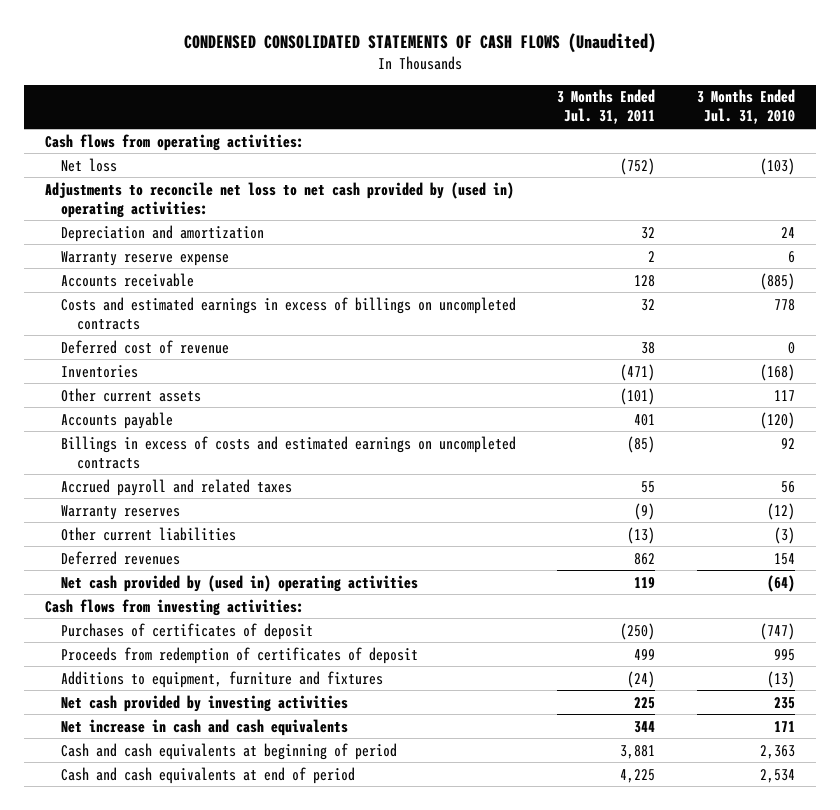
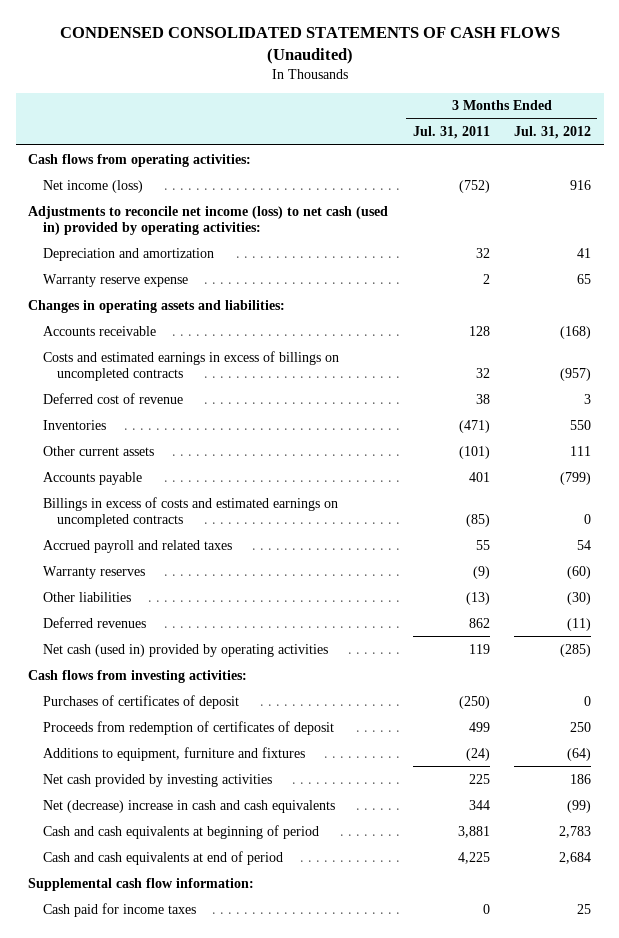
- | 3 Months Ended Jul. 31, 2011 | 3 Months Ended Jul. 31, 2010
+ | 3 Months Ended Jul. 31, 2011 | 3 Months Ended Jul. 31, 2012
- Net loss | (752) | (103)
- Adjustments to reconcile net loss to net cash provided by (used in) operating activities:
+ Net income (loss) | (752) | 916
+ Adjustments to reconcile net income (loss) to net cash (used in) provided by operating activities:
+ Changes in operating assets and liabilities:
- Other current liabilities | (13) | (3)
+ Other liabilities | (13) | (30)
- Net cash provided by (used in) operating activities | 119 | (64)
+ Net cash (used in) provided by operating activities | 119 | (285)
- Net increase in cash and cash equivalents | 344 | 171
+ Net (decrease) increase in cash and cash equivalents | 344 | (99)
+ Supplemental cash flow information:
+ Cash paid for income taxes | 0 | 25

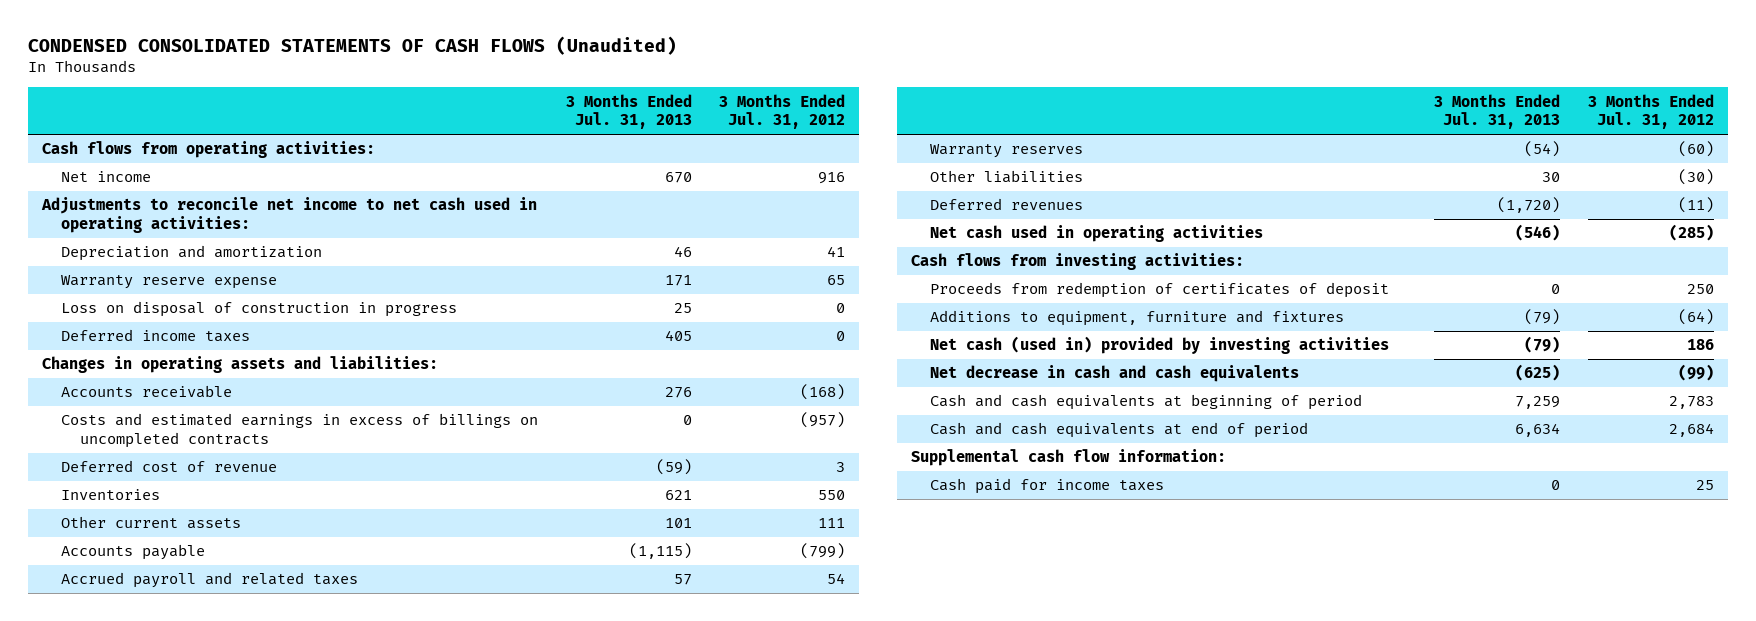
- | 3 Months Ended Jul. 31, 2011 | 3 Months Ended Jul. 31, 2012
+ | 3 Months Ended Jul. 31, 2013 | 3 Months Ended Jul. 31, 2012
- Net income (loss) | (752) | 916
- Adjustments to reconcile net income (loss) to net cash (used in) provided by operating activities:
+ Net income | 670 | 916
+ Adjustments to reconcile net income to net cash used in operating activities:
+ Loss on disposal of construction in progress | 25 | 0
+ Deferred income taxes | 405 | 0
- Billings in excess of costs and estimated earnings on uncompleted contracts | (85) | 0
- Net cash (used in) provided by operating activities | 119 | (285)
+ Net cash used in operating activities | (546) | (285)
- Purchases of certificates of deposit | (250) | 0
- Net cash provided by investing activities | 225 | 186
- Net (decrease) increase in cash and cash equivalents | 344 | (99)
+ Net cash (used in) provided by investing activities | (79) | 186
+ Net decrease in cash and cash equivalents | (625) | (99)

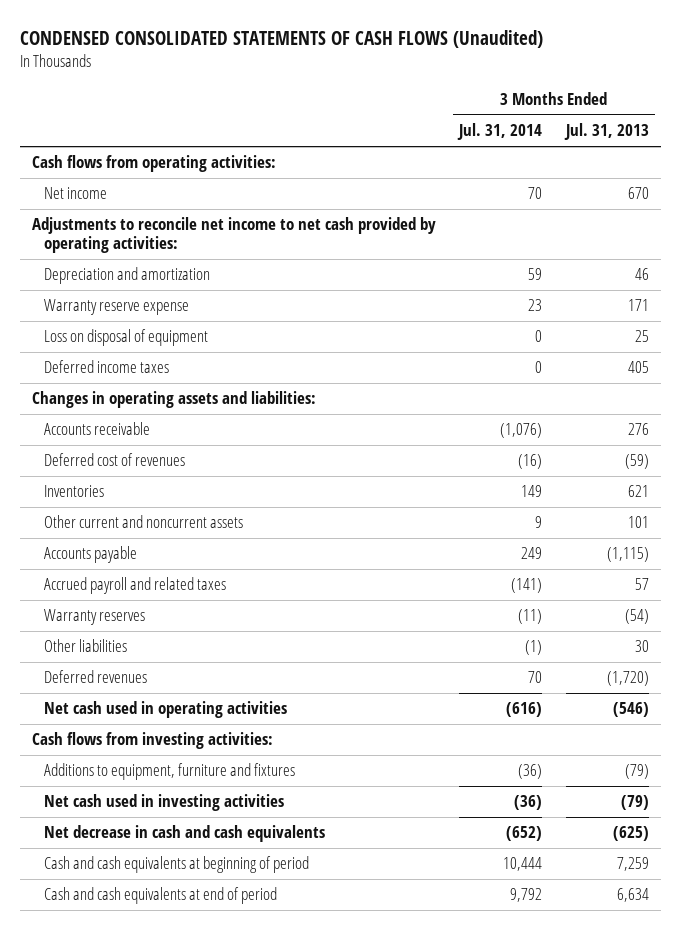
- | 3 Months Ended Jul. 31, 2013 | 3 Months Ended Jul. 31, 2012
+ | 3 Months Ended Jul. 31, 2014 | 3 Months Ended Jul. 31, 2013
- Adjustments to reconcile net income to net cash used in operating activities:
+ Adjustments to reconcile net income to net cash provided by operating activities:
- Loss on disposal of construction in progress | 25 | 0
+ Loss on disposal of equipment | 0 | 25
- Costs and estimated earnings in excess of billings on uncompleted contracts | 0 | (957)
- Deferred cost of revenue | (59) | 3
+ Deferred cost of revenues | (16) | (59)
- Other current assets | 101 | 111
+ Other current and noncurrent assets | 9 | 101
- Proceeds from redemption of certificates of deposit | 0 | 250
- Net cash (used in) provided by investing activities | (79) | 186
+ Net cash used in investing activities | (36) | (79)
- Supplemental cash flow information:
- Cash paid for income taxes | 0 | 25

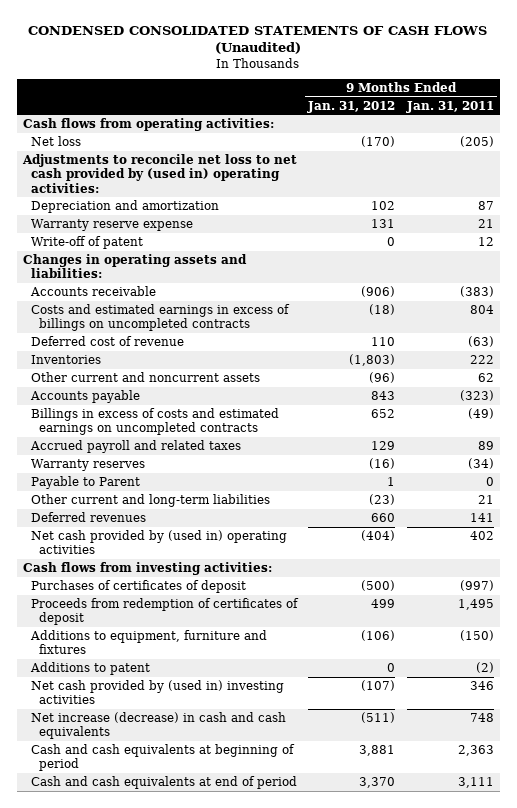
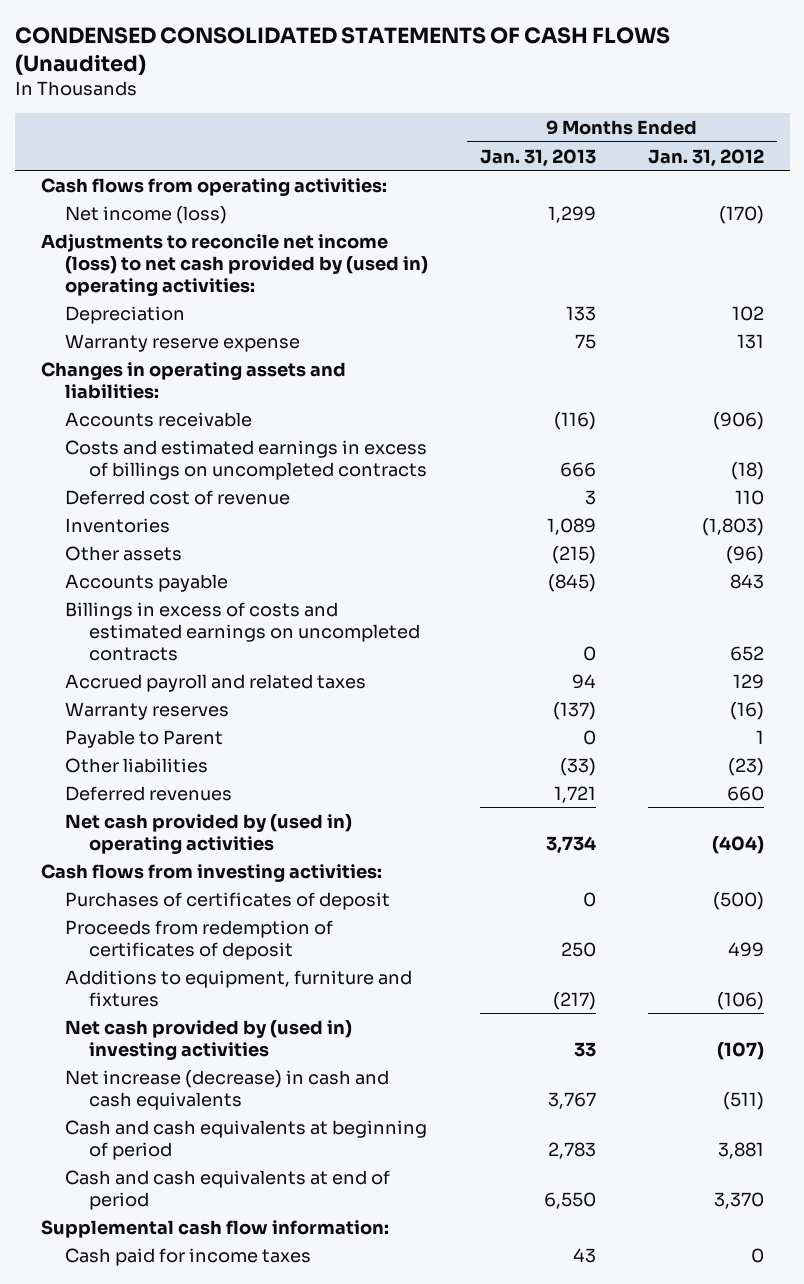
- | 9 Months Ended Jan. 31, 2012 | 9 Months Ended Jan. 31, 2011
+ | 9 Months Ended Jan. 31, 2013 | 9 Months Ended Jan. 31, 2012
- Net loss | (170) | (205)
- Adjustments to reconcile net loss to net cash provided by (used in) operating activities:
- Depreciation and amortization | 102 | 87
+ Net income (loss) | 1,299 | (170)
+ Adjustments to reconcile net income (loss) to net cash provided by (used in) operating activities:
+ Depreciation | 133 | 102
- Write-off of patent | 0 | 12
- Other current and noncurrent assets | (96) | 62
+ Other assets | (215) | (96)
- Other current and long-term liabilities | (23) | 21
+ Other liabilities | (33) | (23)
- Additions to patent | 0 | (2)
+ Supplemental cash flow information:
+ Cash paid for income taxes | 43 | 0

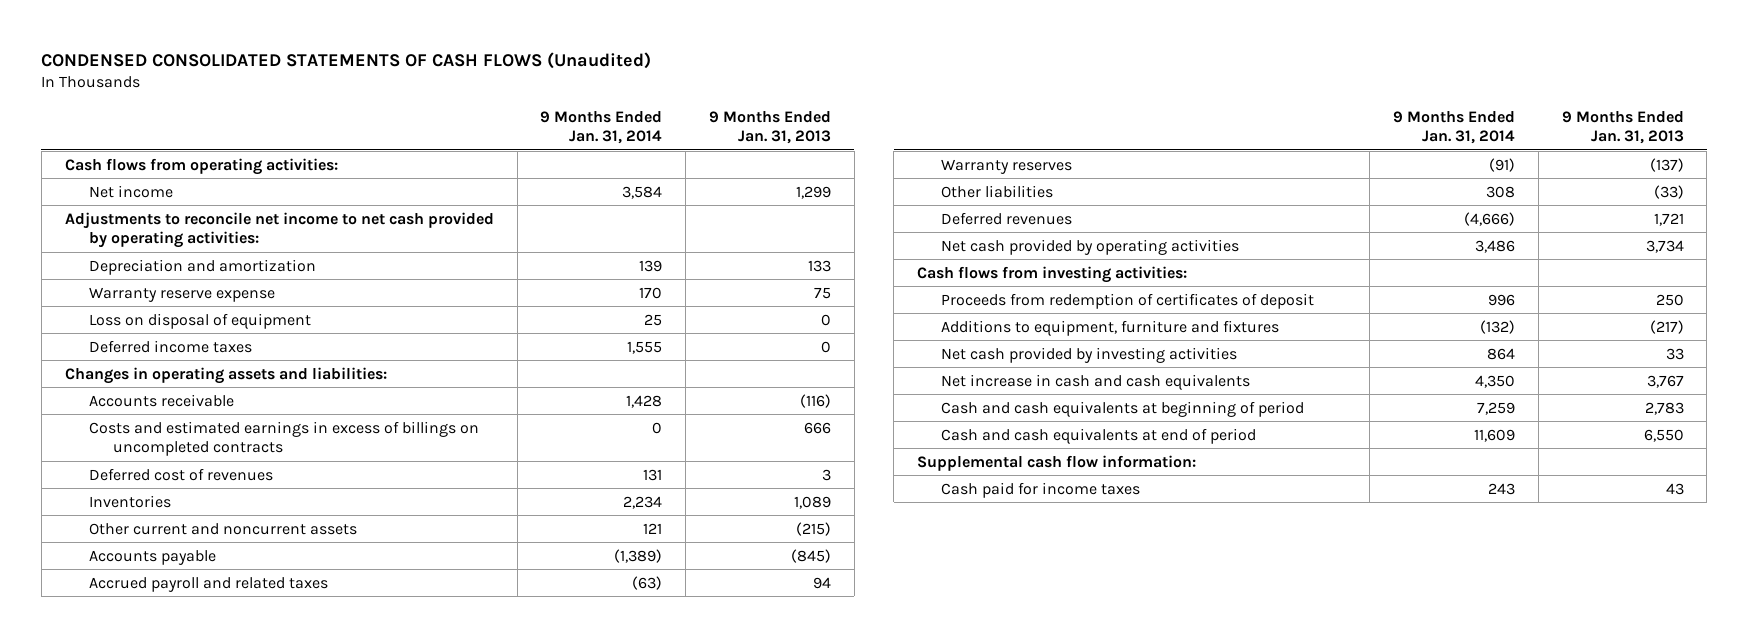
- | 9 Months Ended Jan. 31, 2013 | 9 Months Ended Jan. 31, 2012
+ | 9 Months Ended Jan. 31, 2014 | 9 Months Ended Jan. 31, 2013
- Net income (loss) | 1,299 | (170)
- Adjustments to reconcile net income (loss) to net cash provided by (used in) operating activities:
- Depreciation | 133 | 102
+ Net income | 3,584 | 1,299
+ Adjustments to reconcile net income to net cash provided by operating activities:
+ Depreciation and amortization | 139 | 133
+ Loss on disposal of equipment | 25 | 0
+ Deferred income taxes | 1,555 | 0
- Deferred cost of revenue | 3 | 110
+ Deferred cost of revenues | 131 | 3
- Other assets | (215) | (96)
+ Other current and noncurrent assets | 121 | (215)
- Billings in excess of costs and estimated earnings on uncompleted contracts | 0 | 652
- Payable to Parent | 0 | 1
- Net cash provided by (used in) operating activities | 3,734 | (404)
+ Net cash provided by operating activities | 3,486 | 3,734
- Purchases of certificates of deposit | 0 | (500)
- Net cash provided by (used in) investing activities | 33 | (107)
- Net increase (decrease) in cash and cash equivalents | 3,767 | (511)
+ Net cash provided by investing activities | 864 | 33
+ Net increase in cash and cash equivalents | 4,350 | 3,767

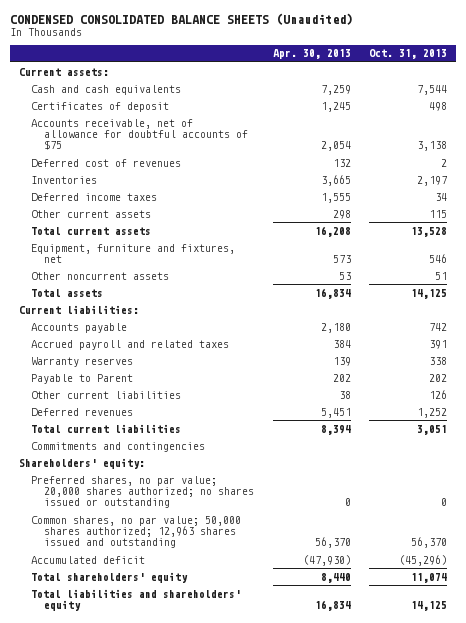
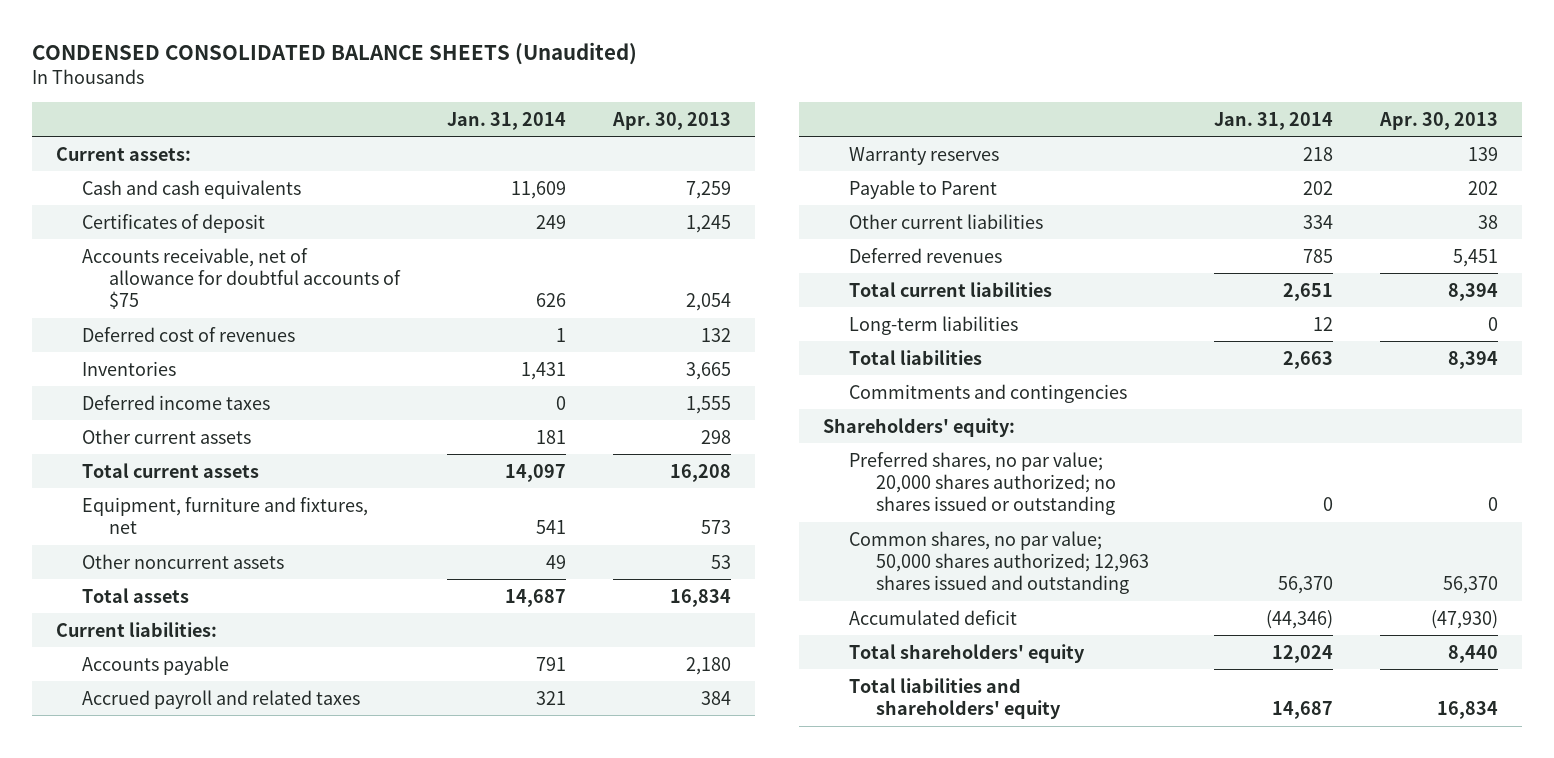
- | Apr. 30, 2013 | Oct. 31, 2013
+ | Jan. 31, 2014 | Apr. 30, 2013
+ Long-term liabilities | 12 | 0
+ Total liabilities | 2,663 | 8,394

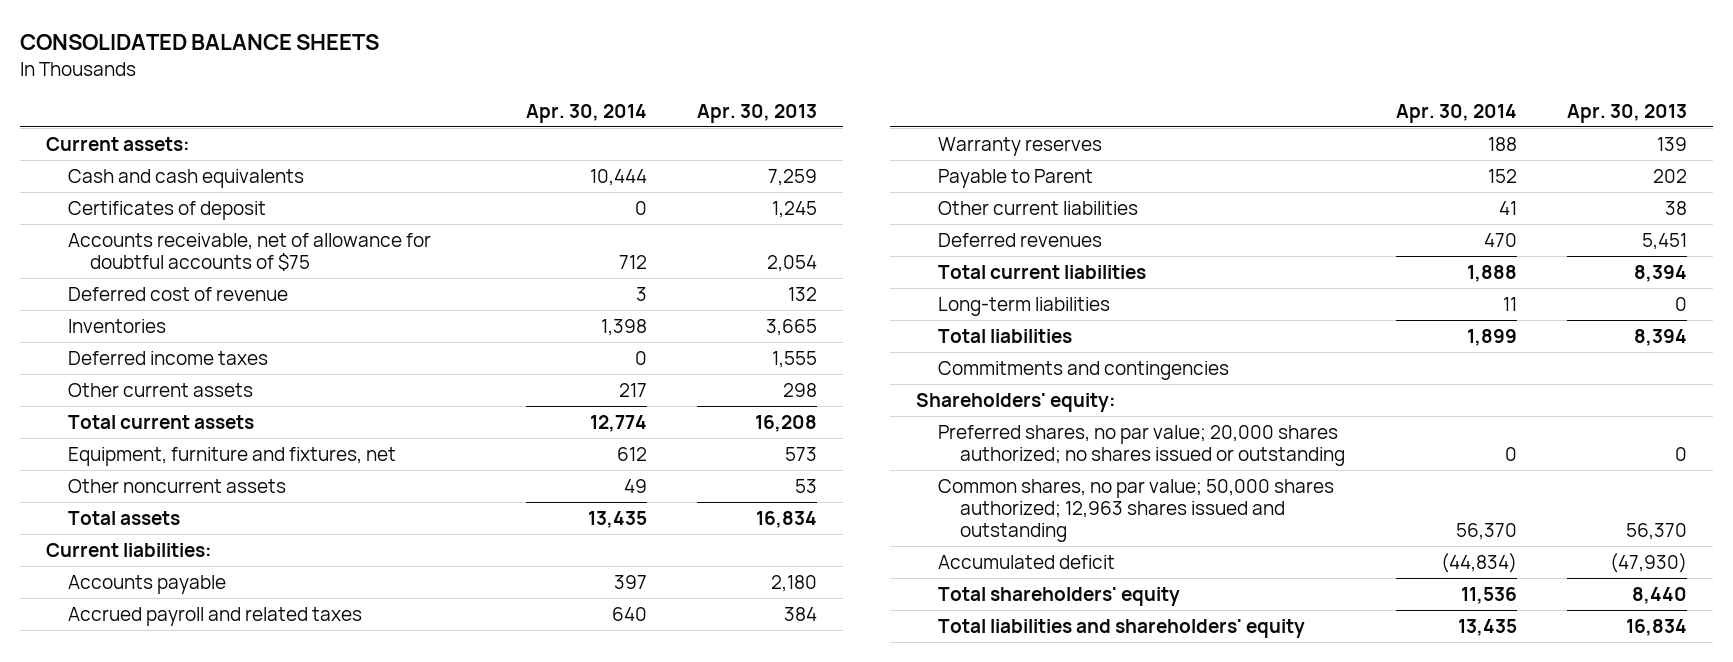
- CONDENSED CONSOLIDATED BALANCE SHEETS (Unaudited)
+ CONSOLIDATED BALANCE SHEETS
- | Jan. 31, 2014 | Apr. 30, 2013
+ | Apr. 30, 2014 | Apr. 30, 2013
- Deferred cost of revenues | 1 | 132
+ Deferred cost of revenue | 3 | 132

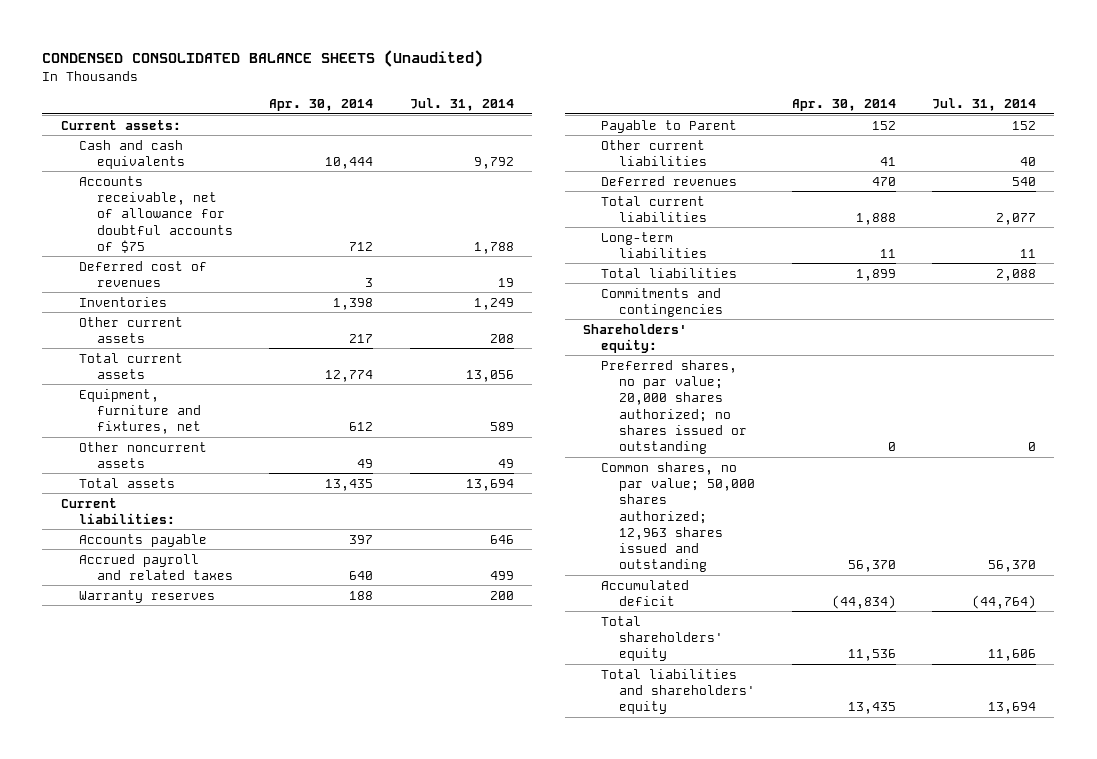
- CONSOLIDATED BALANCE SHEETS
+ CONDENSED CONSOLIDATED BALANCE SHEETS (Unaudited)
- | Apr. 30, 2014 | Apr. 30, 2013
+ | Apr. 30, 2014 | Jul. 31, 2014
- Certificates of deposit | 0 | 1,245
- Deferred cost of revenue | 3 | 132
+ Deferred cost of revenues | 3 | 19
- Deferred income taxes | 0 | 1,555

